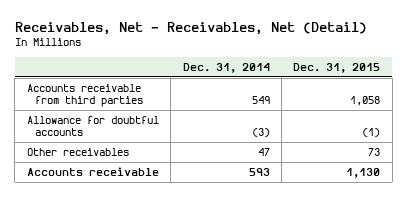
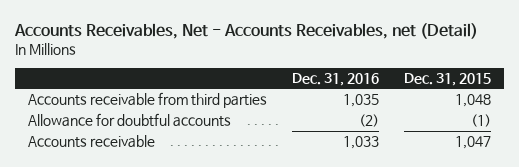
- Receivables, Net - Receivables, Net (Detail)
+ Accounts Receivables, Net - Accounts Receivables, net (Detail)
- | Dec. 31, 2014 | Dec. 31, 2015
+ | Dec. 31, 2016 | Dec. 31, 2015
- Accounts receivable from third parties | 549 | 1,058
+ Accounts receivable from third parties | 1,035 | 1,048
- Other receivables | 47 | 73
- Accounts receivable | 593 | 1,130
+ Accounts receivable | 1,033 | 1,047

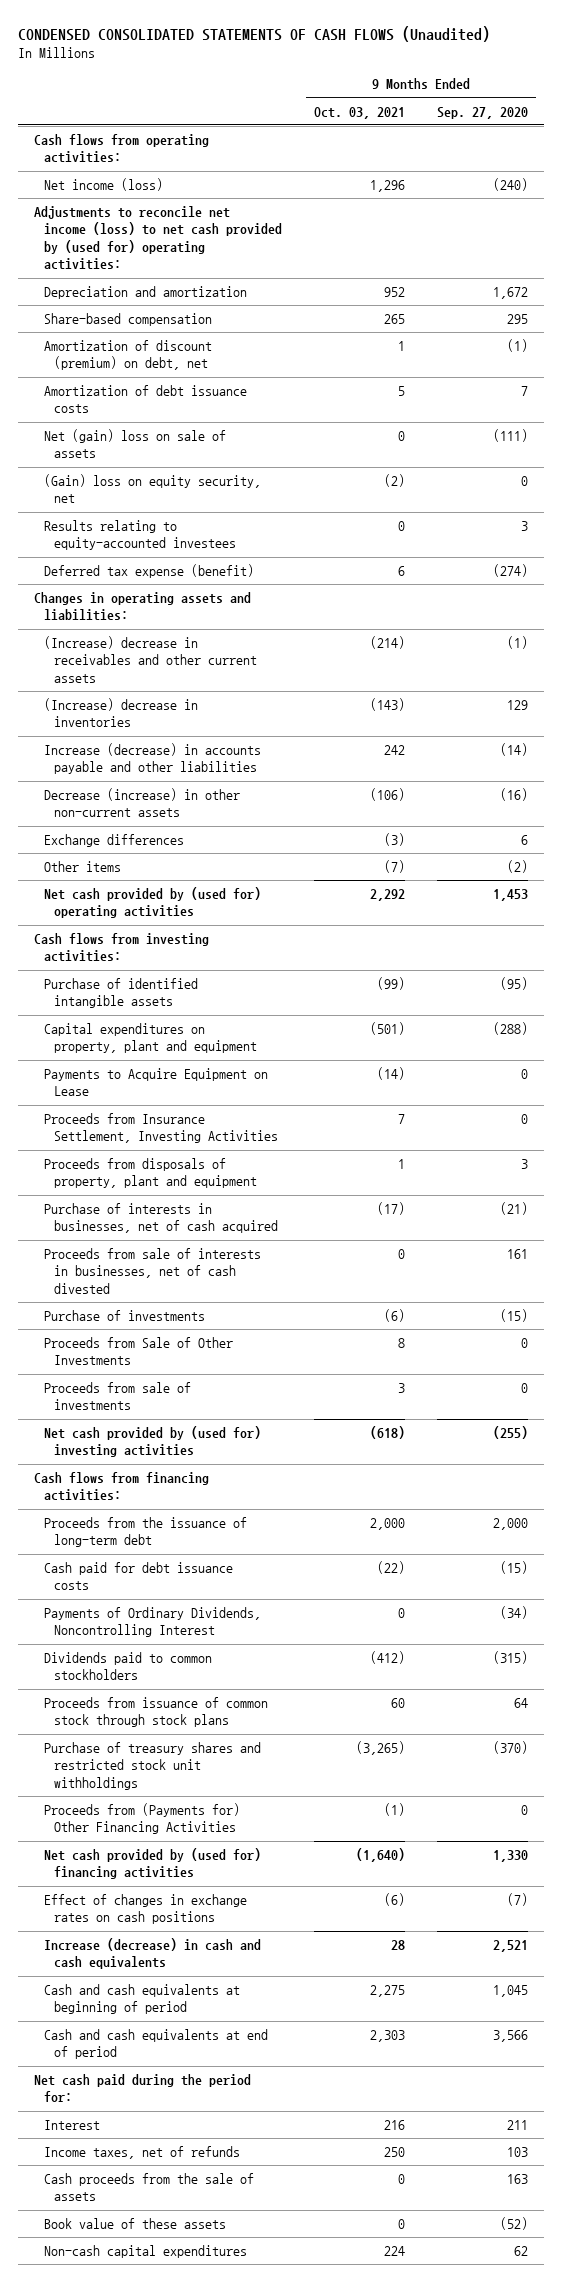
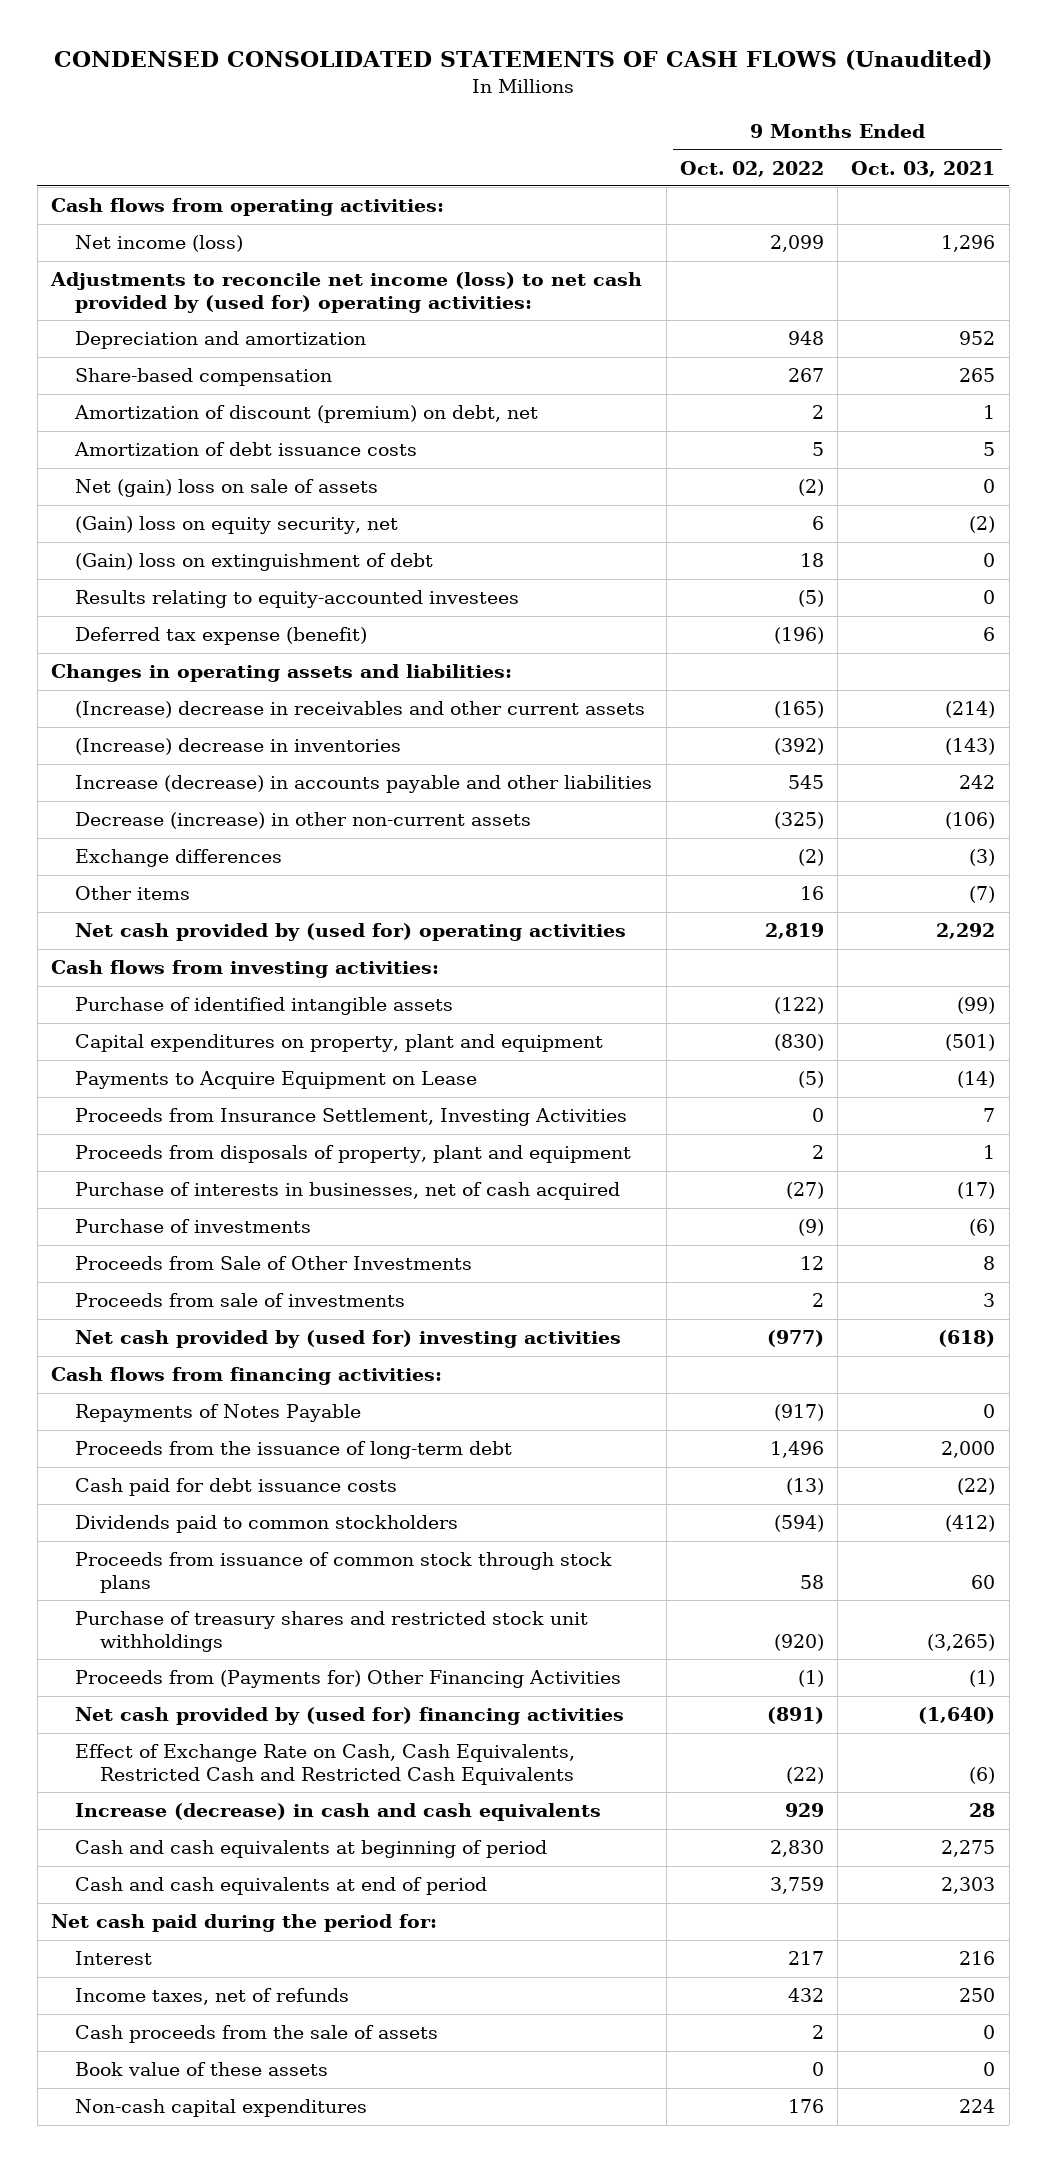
- | 9 Months Ended Oct. 03, 2021 | 9 Months Ended Sep. 27, 2020
+ | 9 Months Ended Oct. 02, 2022 | 9 Months Ended Oct. 03, 2021
+ (Gain) loss on extinguishment of debt | 18 | 0
- Proceeds from sale of interests in businesses, net of cash divested | 0 | 161
+ Repayments of Notes Payable | (917) | 0
- Payments of Ordinary Dividends, Noncontrolling Interest | 0 | (34)
- Effect of changes in exchange rates on cash positions | (6) | (7)
+ Effect of Exchange Rate on Cash, Cash Equivalents, Restricted Cash and Restricted Cash Equivalents | (22) | (6)

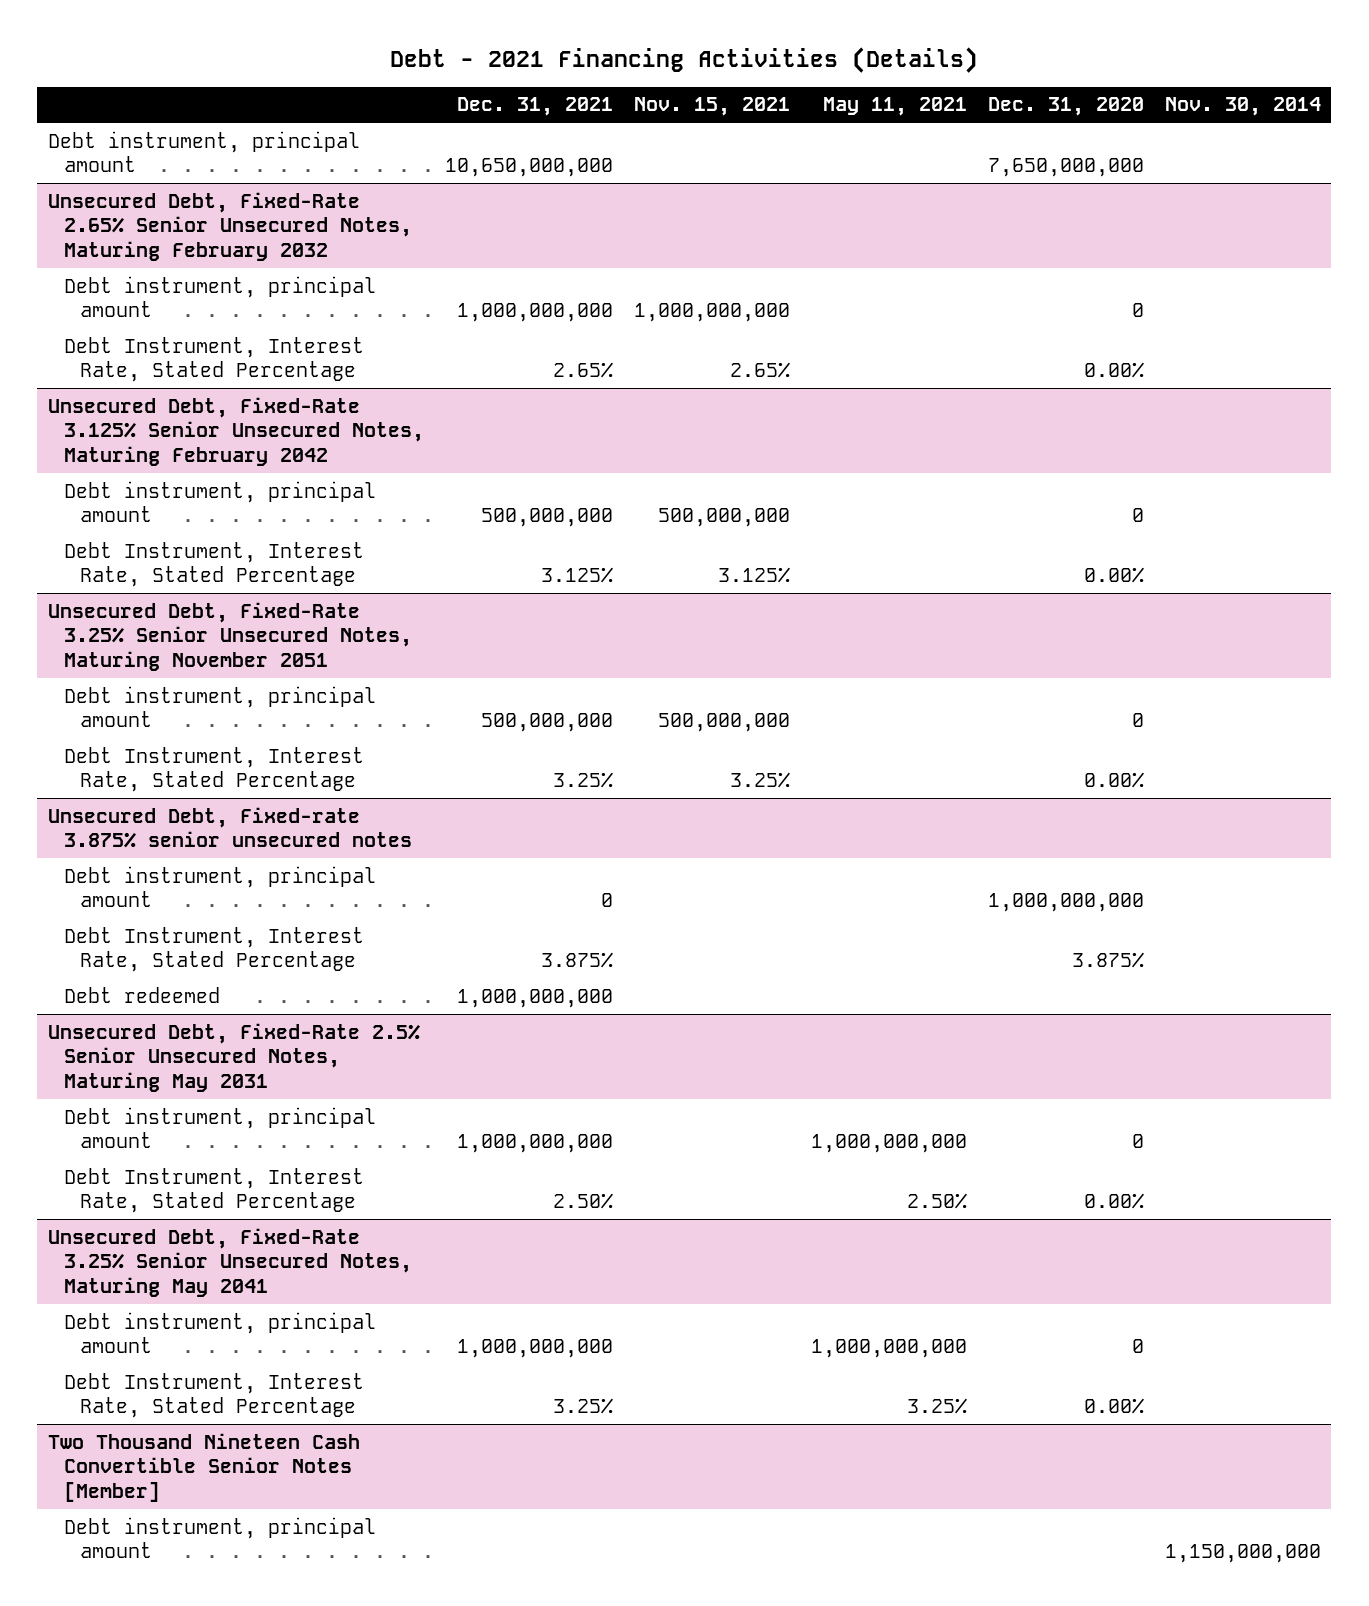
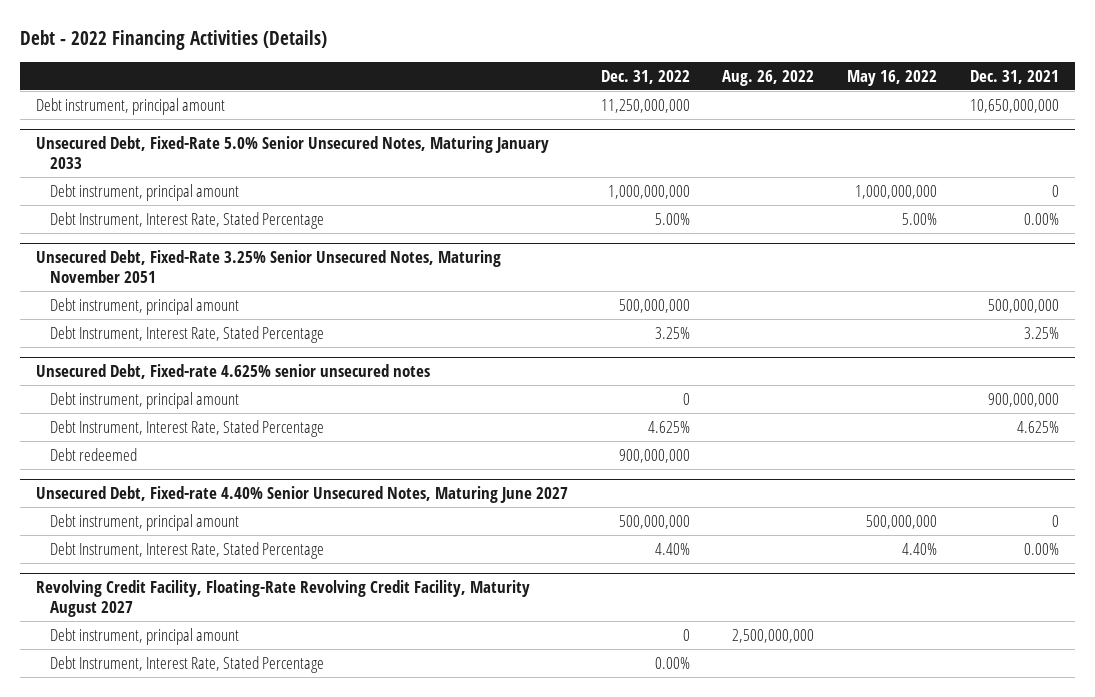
- Debt - 2021 Financing Activities (Details)
+ Debt - 2022 Financing Activities (Details)
- | Dec. 31, 2021 | Nov. 15, 2021 | May 11, 2021 | Dec. 31, 2020 | Nov. 30, 2014
+ | Dec. 31, 2022 | Aug. 26, 2022 | May 16, 2022 | Dec. 31, 2021
- Unsecured Debt, Fixed-Rate 2.65% Senior Unsecured Notes, Maturing February 2032
- Debt instrument, principal amount | 1,000,000,000 | 1,000,000,000 | | 0 |
- Debt Instrument, Interest Rate, Stated Percentage | 2.65% | 2.65% | | 0.00% |
- Unsecured Debt, Fixed-Rate 3.125% Senior Unsecured Notes, Maturing February 2042
- Debt instrument, principal amount | 500,000,000 | 500,000,000 | | 0 |
- Debt Instrument, Interest Rate, Stated Percentage | 3.125% | 3.125% | | 0.00% |
+ Unsecured Debt, Fixed-Rate 5.0% Senior Unsecured Notes, Maturing January 2033
+ Debt instrument, principal amount | 1,000,000,000 | | 1,000,000,000 | 0
+ Debt Instrument, Interest Rate, Stated Percentage | 5.00% | | 5.00% | 0.00%
- Unsecured Debt, Fixed-rate 3.875% senior unsecured notes
+ Unsecured Debt, Fixed-rate 4.625% senior unsecured notes
+ Debt instrument, principal amount | 0 | | | 900,000,000
+ Debt Instrument, Interest Rate, Stated Percentage | 4.625% | | | 4.625%
+ Debt redeemed | 900,000,000 | | |
+ Unsecured Debt, Fixed-rate 4.40% Senior Unsecured Notes, Maturing June 2027
- Debt Instrument, Interest Rate, Stated Percentage | 3.875% | | | 3.875% |
- Debt redeemed | 1,000,000,000 | | | |
- Unsecured Debt, Fixed-Rate 2.5% Senior Unsecured Notes, Maturing May 2031
- Debt instrument, principal amount | 1,000,000,000 | | 1,000,000,000 | 0 |
- Debt Instrument, Interest Rate, Stated Percentage | 2.50% | | 2.50% | 0.00% |
- Unsecured Debt, Fixed-Rate 3.25% Senior Unsecured Notes, Maturing May 2041
- Debt instrument, principal amount | 1,000,000,000 | | 1,000,000,000 | 0 |
- Debt Instrument, Interest Rate, Stated Percentage | 3.25% | | 3.25% | 0.00% |
- Two Thousand Nineteen Cash Convertible Senior Notes [Member]
+ Debt Instrument, Interest Rate, Stated Percentage | 4.40% | | 4.40% | 0.00%
+ Revolving Credit Facility, Floating-Rate Revolving Credit Facility, Maturity August 2027
+ Debt Instrument, Interest Rate, Stated Percentage | 0.00% | | |

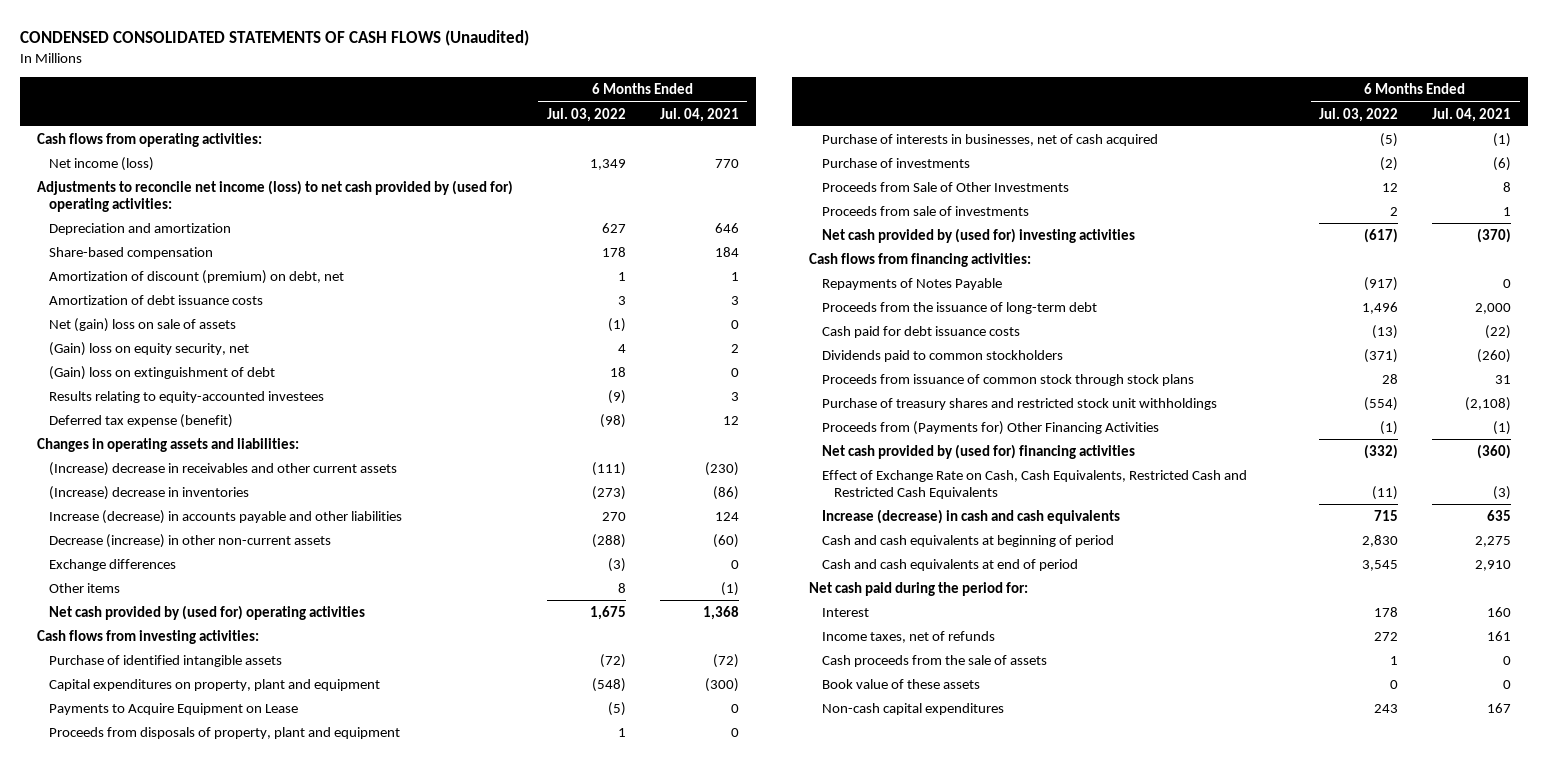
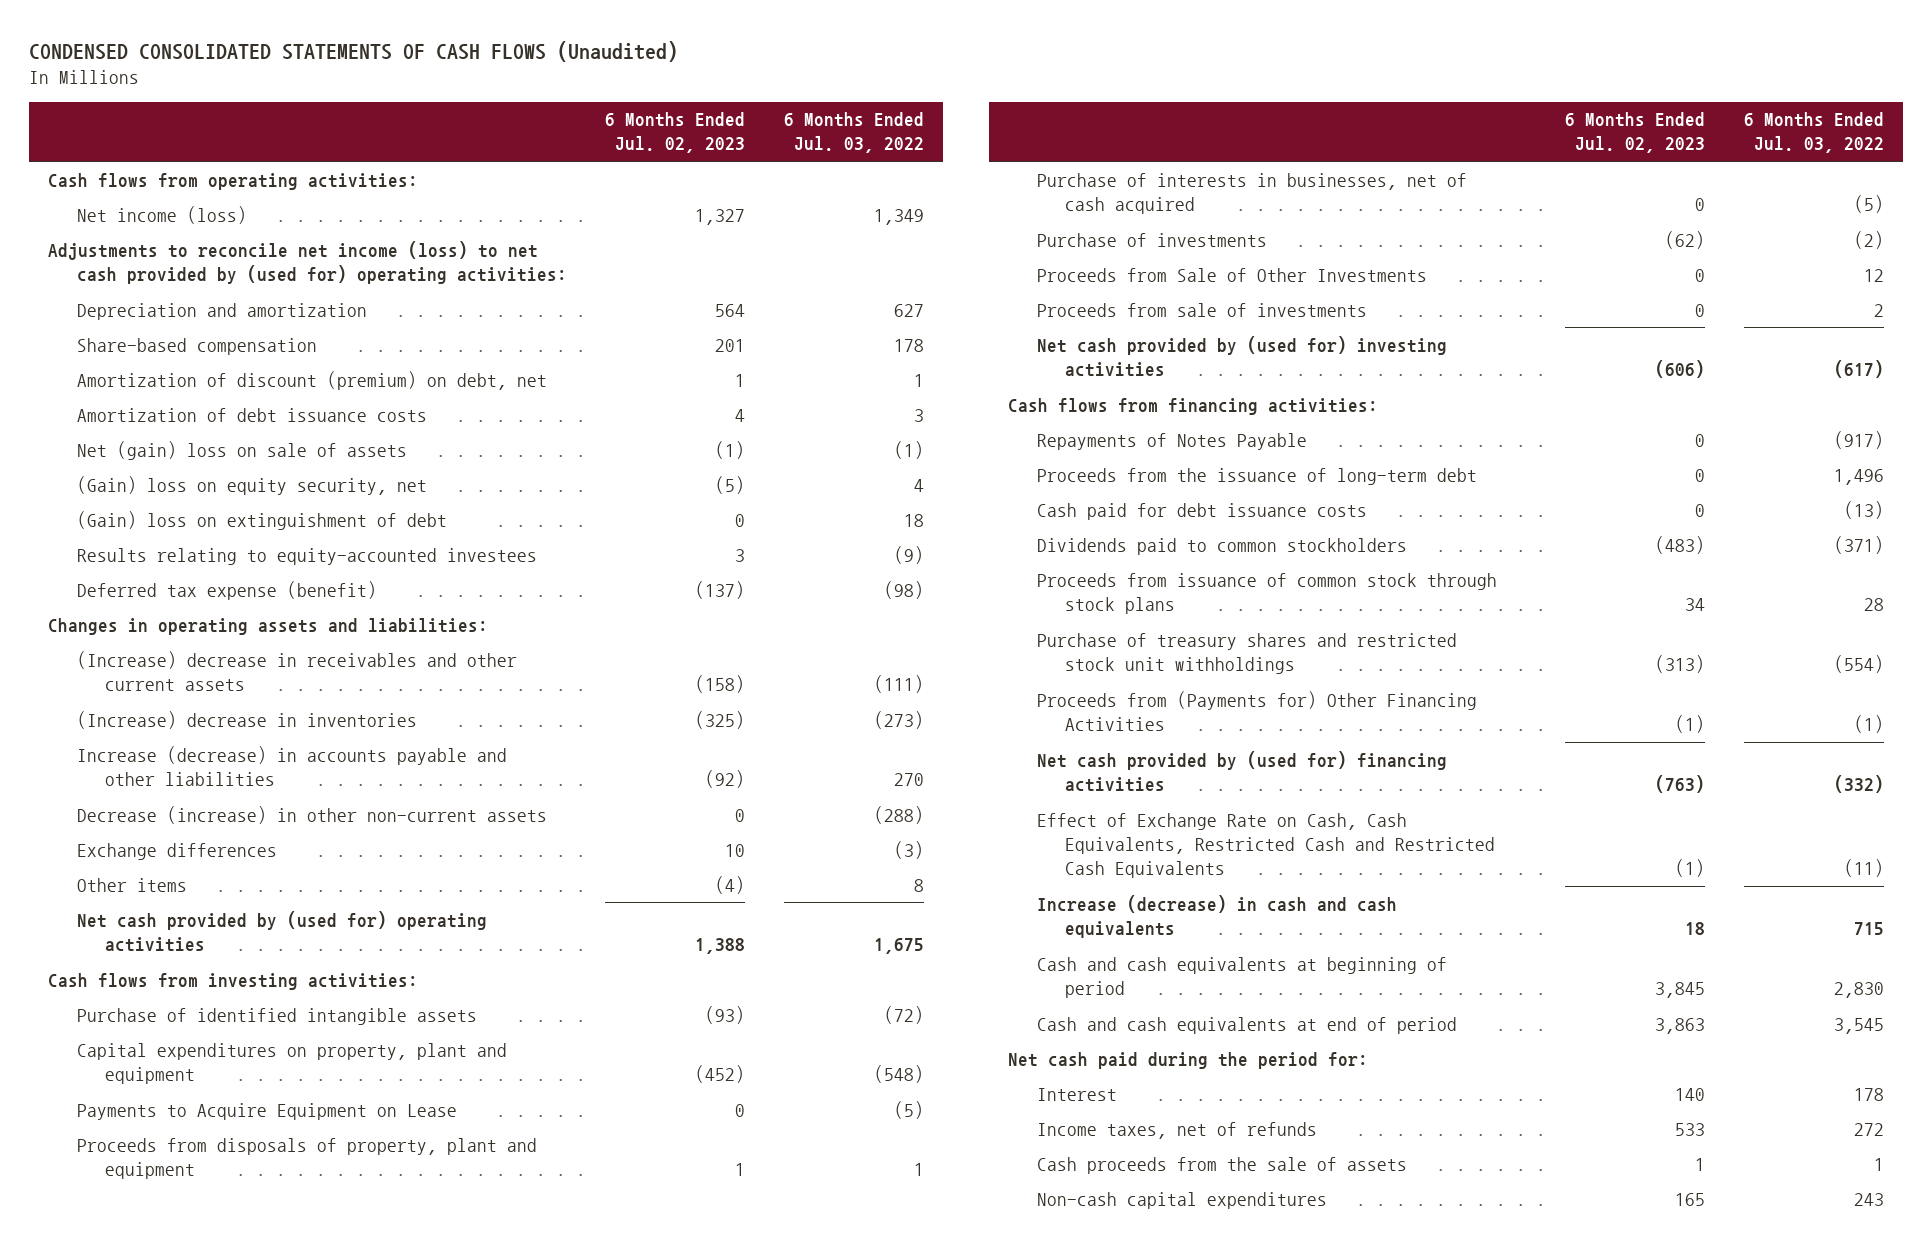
- | 6 Months Ended Jul. 03, 2022 | 6 Months Ended Jul. 04, 2021
+ | 6 Months Ended Jul. 02, 2023 | 6 Months Ended Jul. 03, 2022
- Book value of these assets | 0 | 0

